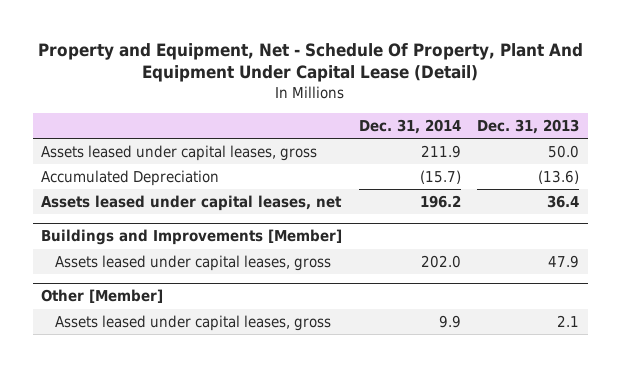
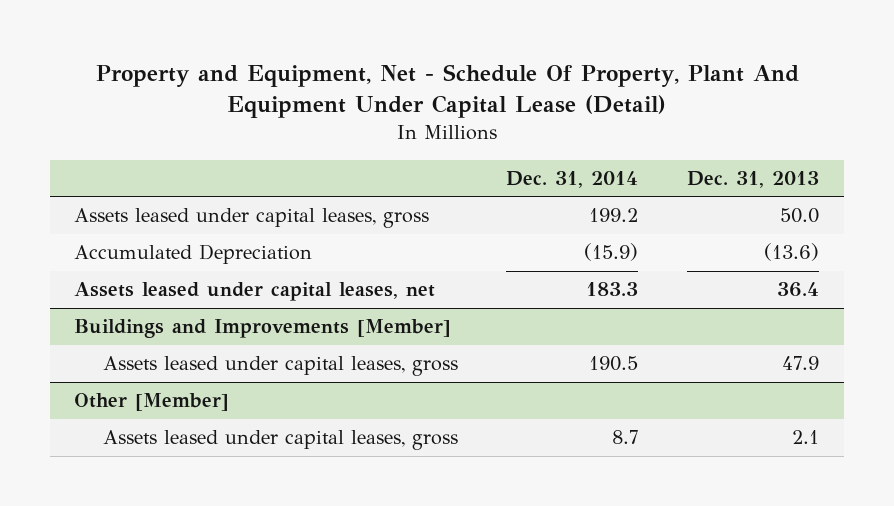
- Assets leased under capital leases, gross | 211.9 | 50.0
- Accumulated Depreciation | (15.7) | (13.6)
- Assets leased under capital leases, net | 196.2 | 36.4
+ Assets leased under capital leases, gross | 199.2 | 50.0
+ Accumulated Depreciation | (15.9) | (13.6)
+ Assets leased under capital leases, net | 183.3 | 36.4
@ Buildings and Improvements [Member]
- Assets leased under capital leases, gross | 202.0 | 47.9
+ Assets leased under capital leases, gross | 190.5 | 47.9
@ Other [Member]
- Assets leased under capital leases, gross | 9.9 | 2.1
+ Assets leased under capital leases, gross | 8.7 | 2.1

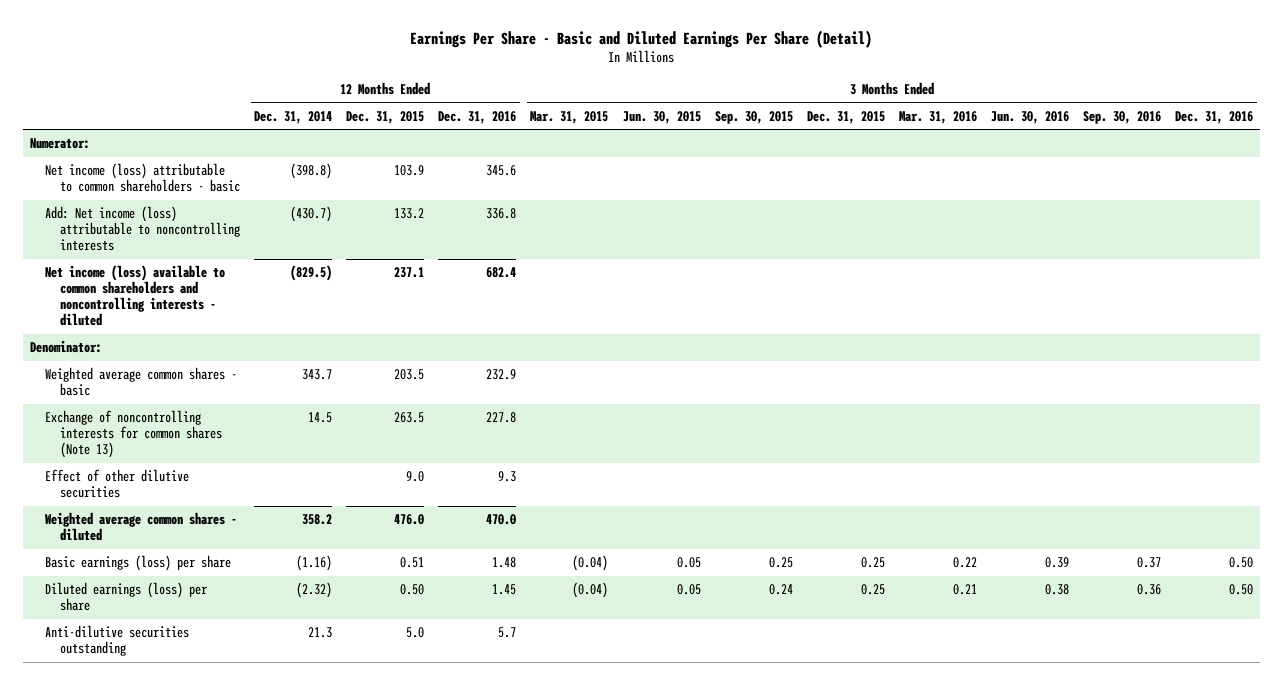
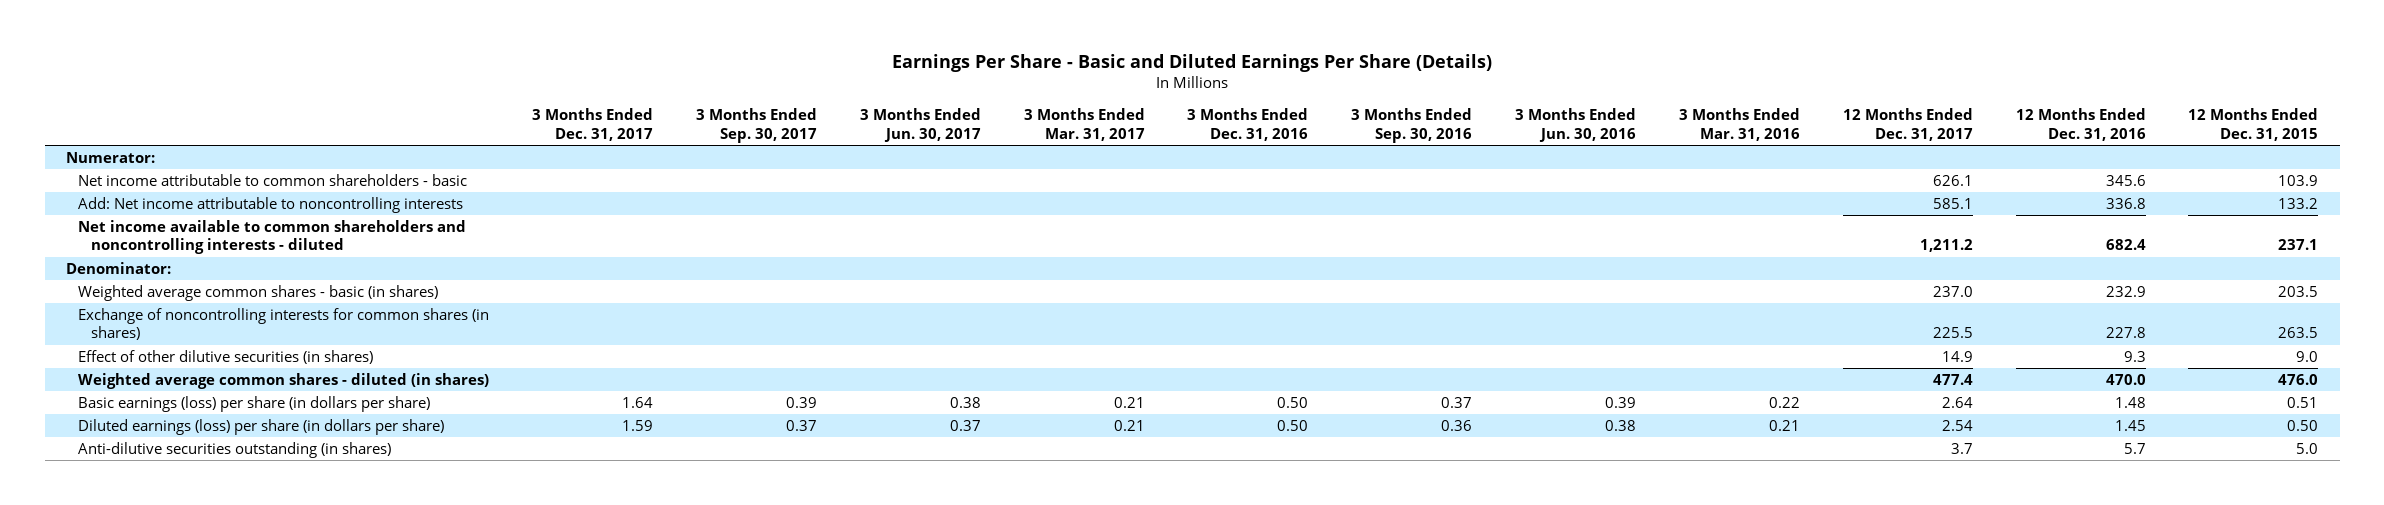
- Earnings Per Share - Basic and Diluted Earnings Per Share (Detail)
+ Earnings Per Share - Basic and Diluted Earnings Per Share (Details)
- | 12 Months Ended Dec. 31, 2014 | 12 Months Ended Dec. 31, 2015 | 12 Months Ended Dec. 31, 2016 | 3 Months Ended Mar. 31, 2015 | 3 Months Ended Jun. 30, 2015 | 3 Months Ended Sep. 30, 2015 | 3 Months Ended Dec. 31, 2015 | 3 Months Ended Mar. 31, 2016 | 3 Months Ended Jun. 30, 2016 | 3 Months Ended Sep. 30, 2016 | 3 Months Ended Dec. 31, 2016
+ | 3 Months Ended Dec. 31, 2017 | 3 Months Ended Sep. 30, 2017 | 3 Months Ended Jun. 30, 2017 | 3 Months Ended Mar. 31, 2017 | 3 Months Ended Dec. 31, 2016 | 3 Months Ended Sep. 30, 2016 | 3 Months Ended Jun. 30, 2016 | 3 Months Ended Mar. 31, 2016 | 12 Months Ended Dec. 31, 2017 | 12 Months Ended Dec. 31, 2016 | 12 Months Ended Dec. 31, 2015
- Net income (loss) attributable to common shareholders - basic | (398.8) | 103.9 | 345.6 | | | | | | | |
- Add: Net income (loss) attributable to noncontrolling interests | (430.7) | 133.2 | 336.8 | | | | | | | |
- Net income (loss) available to common shareholders and noncontrolling interests - diluted | (829.5) | 237.1 | 682.4 | | | | | | | |
+ Net income attributable to common shareholders - basic | | | | | | | | | 626.1 | 345.6 | 103.9
+ Add: Net income attributable to noncontrolling interests | | | | | | | | | 585.1 | 336.8 | 133.2
+ Net income available to common shareholders and noncontrolling interests - diluted | | | | | | | | | 1,211.2 | 682.4 | 237.1
- Weighted average common shares - basic | 343.7 | 203.5 | 232.9 | | | | | | | |
- Exchange of noncontrolling interests for common shares (Note 13) | 14.5 | 263.5 | 227.8 | | | | | | | |
- Effect of other dilutive securities | | 9.0 | 9.3 | | | | | | | |
- Weighted average common shares - diluted | 358.2 | 476.0 | 470.0 | | | | | | | |
- Basic earnings (loss) per share | (1.16) | 0.51 | 1.48 | (0.04) | 0.05 | 0.25 | 0.25 | 0.22 | 0.39 | 0.37 | 0.50
- Diluted earnings (loss) per share | (2.32) | 0.50 | 1.45 | (0.04) | 0.05 | 0.24 | 0.25 | 0.21 | 0.38 | 0.36 | 0.50
- Anti-dilutive securities outstanding | 21.3 | 5.0 | 5.7 | | | | | | | |
+ Weighted average common shares - basic (in shares) | | | | | | | | | 237.0 | 232.9 | 203.5
+ Exchange of noncontrolling interests for common shares (in shares) | | | | | | | | | 225.5 | 227.8 | 263.5
+ Effect of other dilutive securities (in shares) | | | | | | | | | 14.9 | 9.3 | 9.0
+ Weighted average common shares - diluted (in shares) | | | | | | | | | 477.4 | 470.0 | 476.0
+ Basic earnings (loss) per share (in dollars per share) | 1.64 | 0.39 | 0.38 | 0.21 | 0.50 | 0.37 | 0.39 | 0.22 | 2.64 | 1.48 | 0.51
+ Diluted earnings (loss) per share (in dollars per share) | 1.59 | 0.37 | 0.37 | 0.21 | 0.50 | 0.36 | 0.38 | 0.21 | 2.54 | 1.45 | 0.50
+ Anti-dilutive securities outstanding (in shares) | | | | | | | | | 3.7 | 5.7 | 5.0

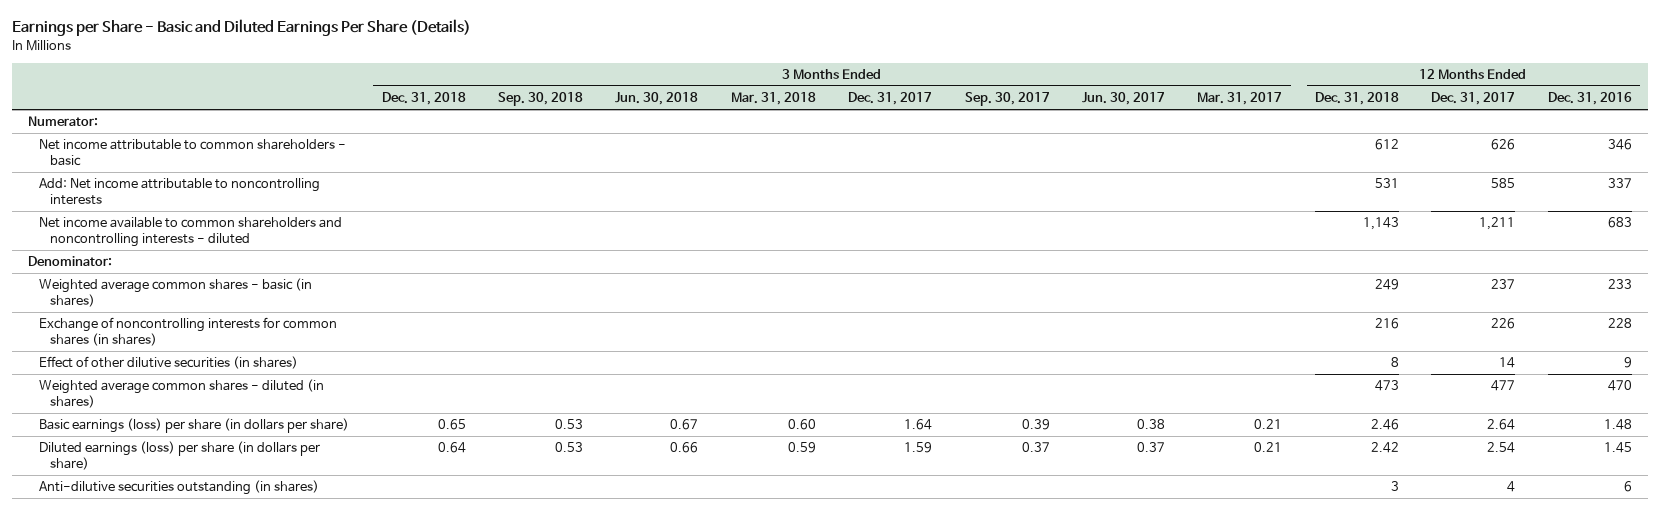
- Earnings Per Share - Basic and Diluted Earnings Per Share (Details)
+ Earnings per Share - Basic and Diluted Earnings Per Share (Details)
- | 3 Months Ended Dec. 31, 2017 | 3 Months Ended Sep. 30, 2017 | 3 Months Ended Jun. 30, 2017 | 3 Months Ended Mar. 31, 2017 | 3 Months Ended Dec. 31, 2016 | 3 Months Ended Sep. 30, 2016 | 3 Months Ended Jun. 30, 2016 | 3 Months Ended Mar. 31, 2016 | 12 Months Ended Dec. 31, 2017 | 12 Months Ended Dec. 31, 2016 | 12 Months Ended Dec. 31, 2015
+ | 3 Months Ended Dec. 31, 2018 | 3 Months Ended Sep. 30, 2018 | 3 Months Ended Jun. 30, 2018 | 3 Months Ended Mar. 31, 2018 | 3 Months Ended Dec. 31, 2017 | 3 Months Ended Sep. 30, 2017 | 3 Months Ended Jun. 30, 2017 | 3 Months Ended Mar. 31, 2017 | 12 Months Ended Dec. 31, 2018 | 12 Months Ended Dec. 31, 2017 | 12 Months Ended Dec. 31, 2016
- Net income attributable to common shareholders - basic | | | | | | | | | 626.1 | 345.6 | 103.9
- Add: Net income attributable to noncontrolling interests | | | | | | | | | 585.1 | 336.8 | 133.2
- Net income available to common shareholders and noncontrolling interests - diluted | | | | | | | | | 1,211.2 | 682.4 | 237.1
+ Net income attributable to common shareholders - basic | | | | | | | | | 612 | 626 | 346
+ Add: Net income attributable to noncontrolling interests | | | | | | | | | 531 | 585 | 337
+ Net income available to common shareholders and noncontrolling interests - diluted | | | | | | | | | 1,143 | 1,211 | 683
- Weighted average common shares - basic (in shares) | | | | | | | | | 237.0 | 232.9 | 203.5
- Exchange of noncontrolling interests for common shares (in shares) | | | | | | | | | 225.5 | 227.8 | 263.5
- Effect of other dilutive securities (in shares) | | | | | | | | | 14.9 | 9.3 | 9.0
- Weighted average common shares - diluted (in shares) | | | | | | | | | 477.4 | 470.0 | 476.0
+ Weighted average common shares - basic (in shares) | | | | | | | | | 249 | 237 | 233
+ Exchange of noncontrolling interests for common shares (in shares) | | | | | | | | | 216 | 226 | 228
+ Effect of other dilutive securities (in shares) | | | | | | | | | 8 | 14 | 9
+ Weighted average common shares - diluted (in shares) | | | | | | | | | 473 | 477 | 470
- Anti-dilutive securities outstanding (in shares) | | | | | | | | | 3.7 | 5.7 | 5.0
+ Anti-dilutive securities outstanding (in shares) | | | | | | | | | 3 | 4 | 6

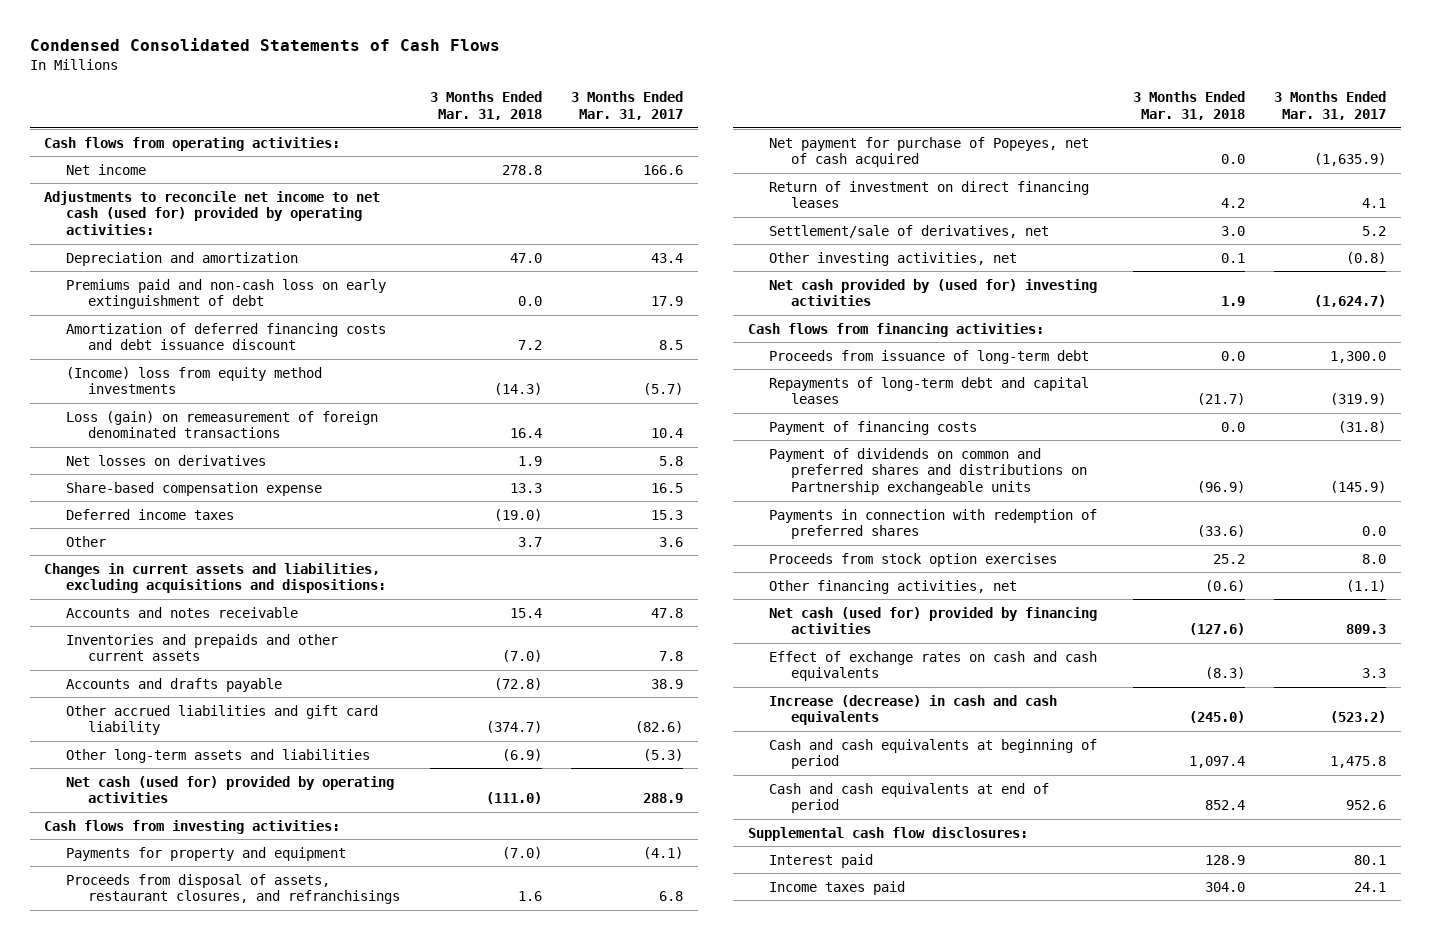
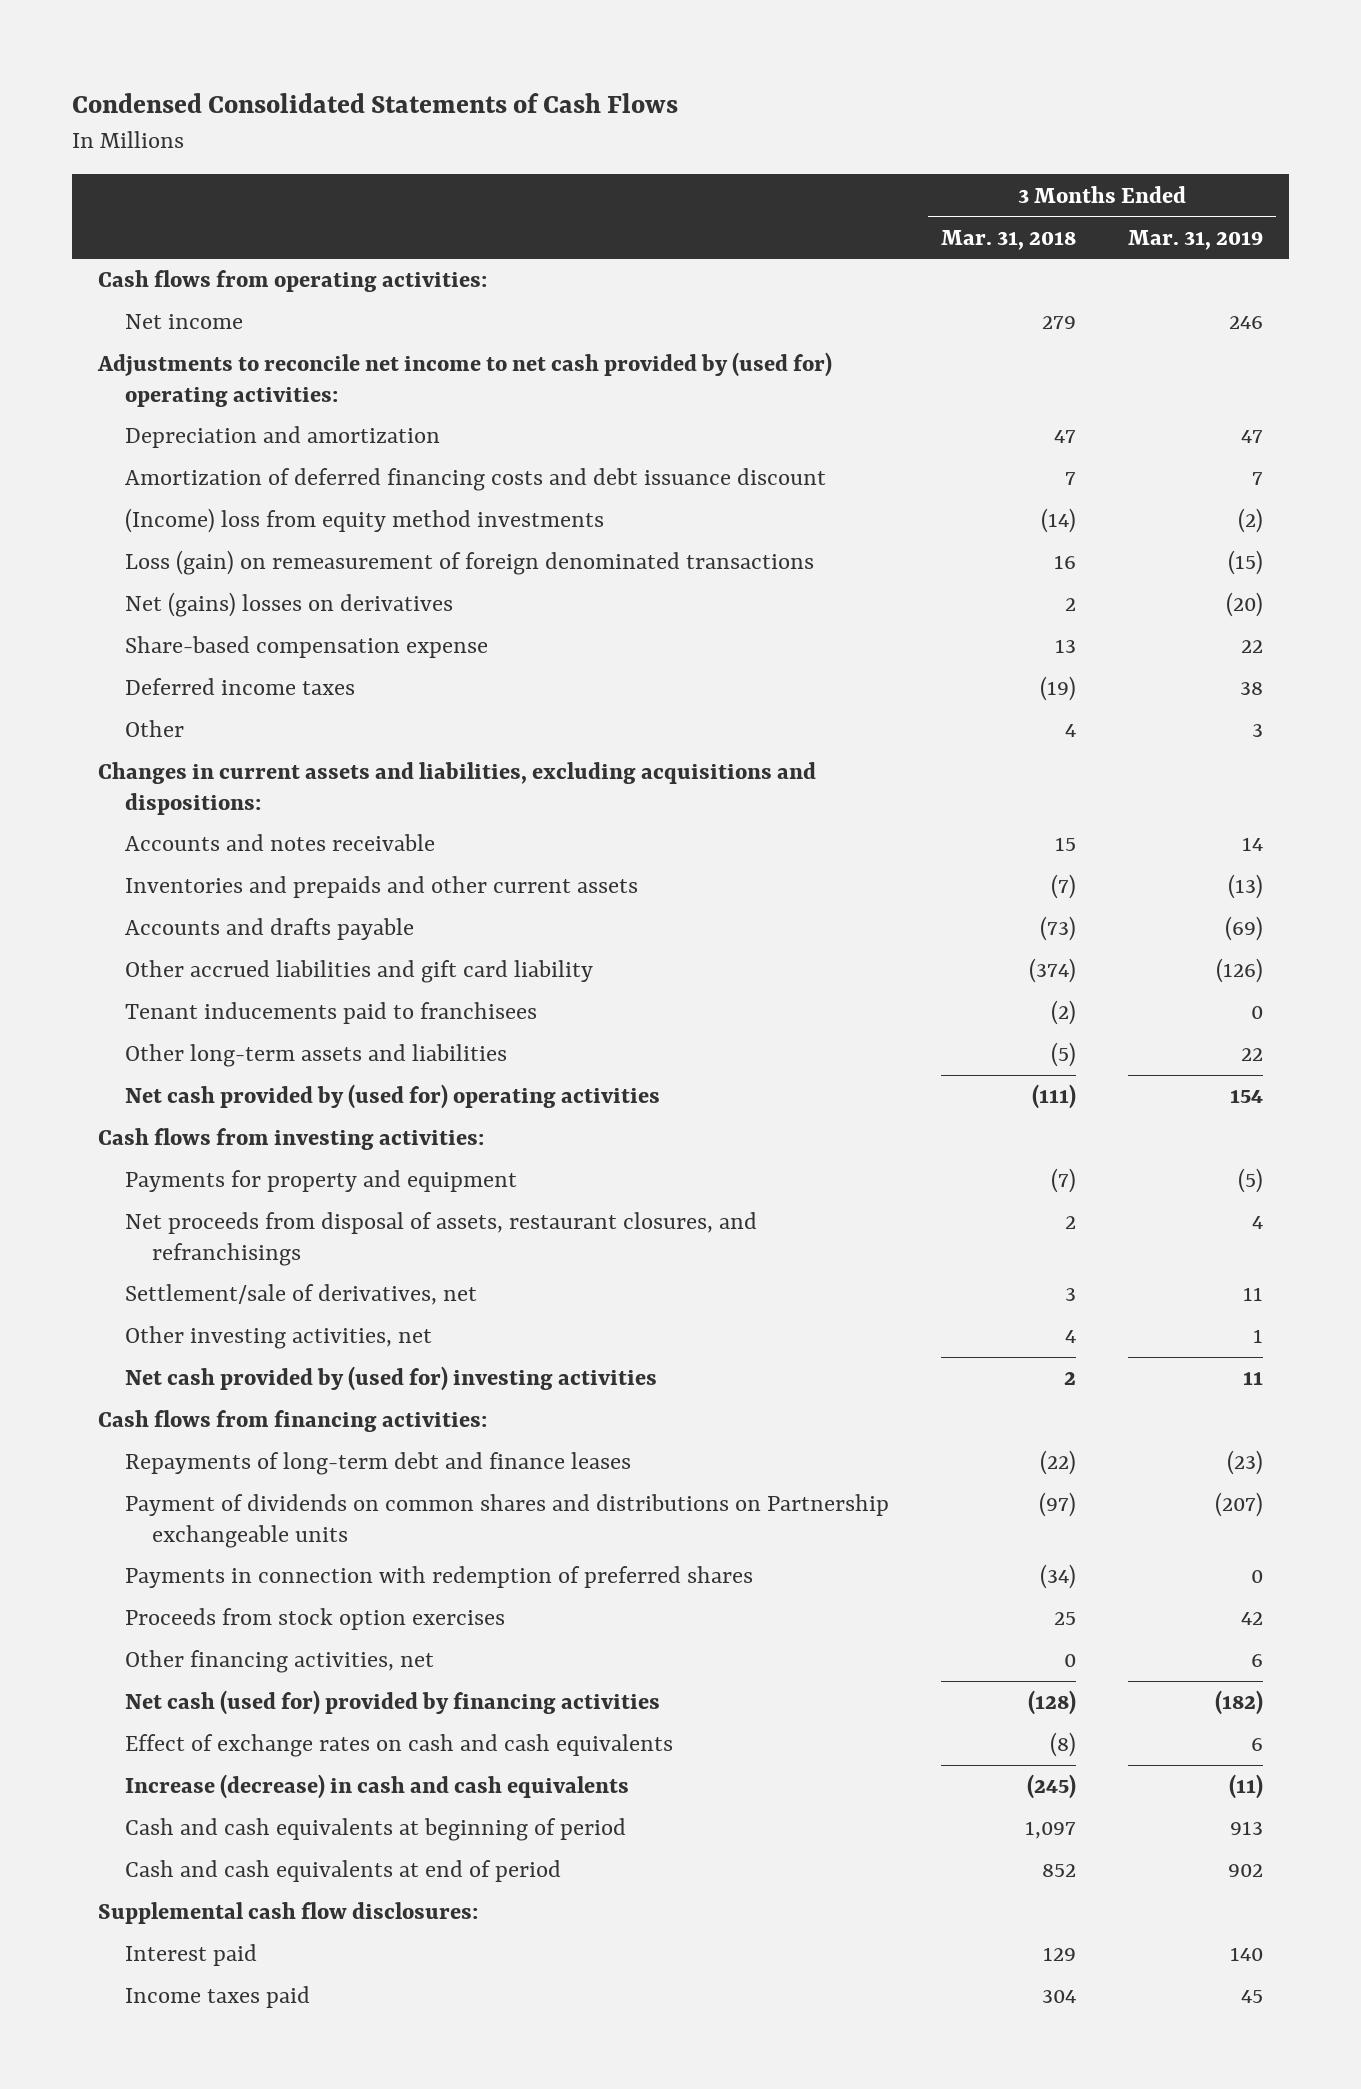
- | 3 Months Ended Mar. 31, 2018 | 3 Months Ended Mar. 31, 2017
+ | 3 Months Ended Mar. 31, 2018 | 3 Months Ended Mar. 31, 2019
- Net income | 278.8 | 166.6
- Adjustments to reconcile net income to net cash (used for) provided by operating activities:
- Depreciation and amortization | 47.0 | 43.4
- Premiums paid and non-cash loss on early extinguishment of debt | 0.0 | 17.9
- Amortization of deferred financing costs and debt issuance discount | 7.2 | 8.5
- (Income) loss from equity method investments | (14.3) | (5.7)
- Loss (gain) on remeasurement of foreign denominated transactions | 16.4 | 10.4
- Net losses on derivatives | 1.9 | 5.8
- Share-based compensation expense | 13.3 | 16.5
- Deferred income taxes | (19.0) | 15.3
- Other | 3.7 | 3.6
+ Net income | 279 | 246
+ Adjustments to reconcile net income to net cash provided by (used for) operating activities:
+ Depreciation and amortization | 47 | 47
+ Amortization of deferred financing costs and debt issuance discount | 7 | 7
+ (Income) loss from equity method investments | (14) | (2)
+ Loss (gain) on remeasurement of foreign denominated transactions | 16 | (15)
+ Net (gains) losses on derivatives | 2 | (20)
+ Share-based compensation expense | 13 | 22
+ Deferred income taxes | (19) | 38
+ Other | 4 | 3
- Accounts and notes receivable | 15.4 | 47.8
- Inventories and prepaids and other current assets | (7.0) | 7.8
- Accounts and drafts payable | (72.8) | 38.9
- Other accrued liabilities and gift card liability | (374.7) | (82.6)
- Other long-term assets and liabilities | (6.9) | (5.3)
- Net cash (used for) provided by operating activities | (111.0) | 288.9
+ Accounts and notes receivable | 15 | 14
+ Inventories and prepaids and other current assets | (7) | (13)
+ Accounts and drafts payable | (73) | (69)
+ Other accrued liabilities and gift card liability | (374) | (126)
+ Tenant inducements paid to franchisees | (2) | 0
+ Other long-term assets and liabilities | (5) | 22
+ Net cash provided by (used for) operating activities | (111) | 154
- Payments for property and equipment | (7.0) | (4.1)
- Proceeds from disposal of assets, restaurant closures, and refranchisings | 1.6 | 6.8
- Net payment for purchase of Popeyes, net of cash acquired | 0.0 | (1,635.9)
- Return of investment on direct financing leases | 4.2 | 4.1
- Settlement/sale of derivatives, net | 3.0 | 5.2
- Other investing activities, net | 0.1 | (0.8)
- Net cash provided by (used for) investing activities | 1.9 | (1,624.7)
+ Payments for property and equipment | (7) | (5)
+ Net proceeds from disposal of assets, restaurant closures, and refranchisings | 2 | 4
+ Settlement/sale of derivatives, net | 3 | 11
+ Other investing activities, net | 4 | 1
+ Net cash provided by (used for) investing activities | 2 | 11
- Proceeds from issuance of long-term debt | 0.0 | 1,300.0
- Repayments of long-term debt and capital leases | (21.7) | (319.9)
- Payment of financing costs | 0.0 | (31.8)
- Payment of dividends on common and preferred shares and distributions on Partnership exchangeable units | (96.9) | (145.9)
- Payments in connection with redemption of preferred shares | (33.6) | 0.0
- Proceeds from stock option exercises | 25.2 | 8.0
- Other financing activities, net | (0.6) | (1.1)
- Net cash (used for) provided by financing activities | (127.6) | 809.3
- Effect of exchange rates on cash and cash equivalents | (8.3) | 3.3
- Increase (decrease) in cash and cash equivalents | (245.0) | (523.2)
- Cash and cash equivalents at beginning of period | 1,097.4 | 1,475.8
- Cash and cash equivalents at end of period | 852.4 | 952.6
+ Repayments of long-term debt and finance leases | (22) | (23)
+ Payment of dividends on common shares and distributions on Partnership exchangeable units | (97) | (207)
+ Payments in connection with redemption of preferred shares | (34) | 0
+ Proceeds from stock option exercises | 25 | 42
+ Other financing activities, net | 0 | 6
+ Net cash (used for) provided by financing activities | (128) | (182)
+ Effect of exchange rates on cash and cash equivalents | (8) | 6
+ Increase (decrease) in cash and cash equivalents | (245) | (11)
+ Cash and cash equivalents at beginning of period | 1,097 | 913
+ Cash and cash equivalents at end of period | 852 | 902
- Interest paid | 128.9 | 80.1
- Income taxes paid | 304.0 | 24.1
+ Interest paid | 129 | 140
+ Income taxes paid | 304 | 45

